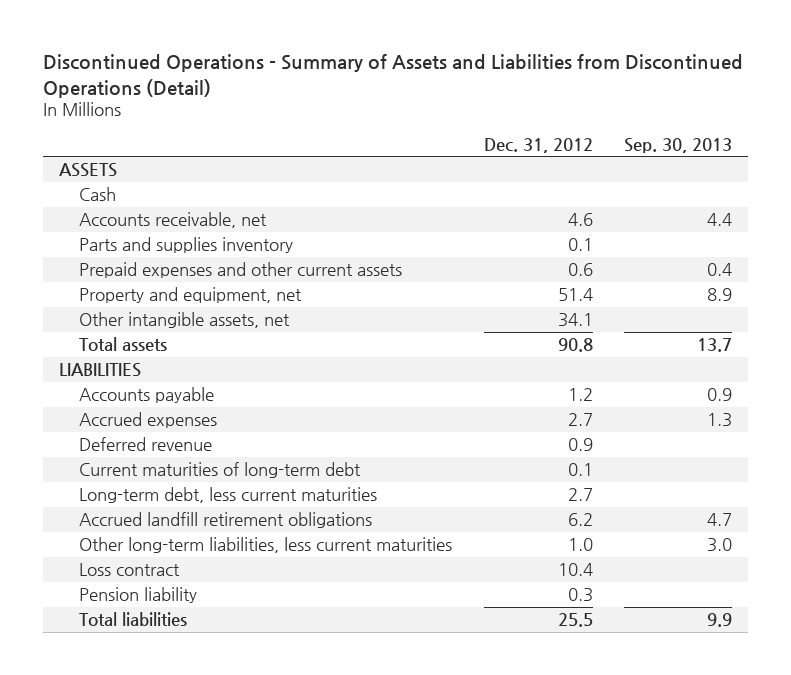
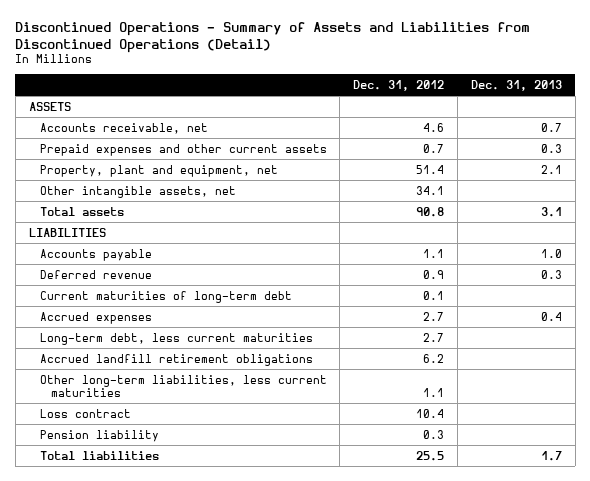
- | Dec. 31, 2012 | Sep. 30, 2013
+ | Dec. 31, 2012 | Dec. 31, 2013
- Cash
- Parts and supplies inventory | 0.1 |
- Prepaid expenses and other current assets | 0.6 | 0.4
- Property and equipment, net | 51.4 | 8.9
+ Prepaid expenses and other current assets | 0.7 | 0.3
+ Property, plant and equipment, net | 51.4 | 2.1
- Accounts payable | 1.2 | 0.9
+ Accounts payable | 1.1 | 1.0
moved down: Accrued expenses | 2.7 | 0.4
- Other long-term liabilities, less current maturities | 1.0 | 3.0
+ Other long-term liabilities, less current maturities | 1.1 |

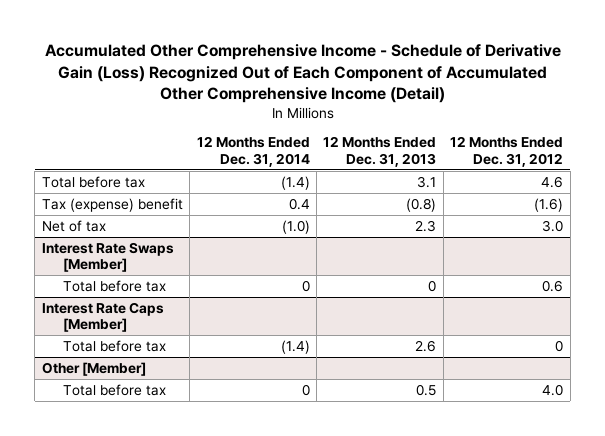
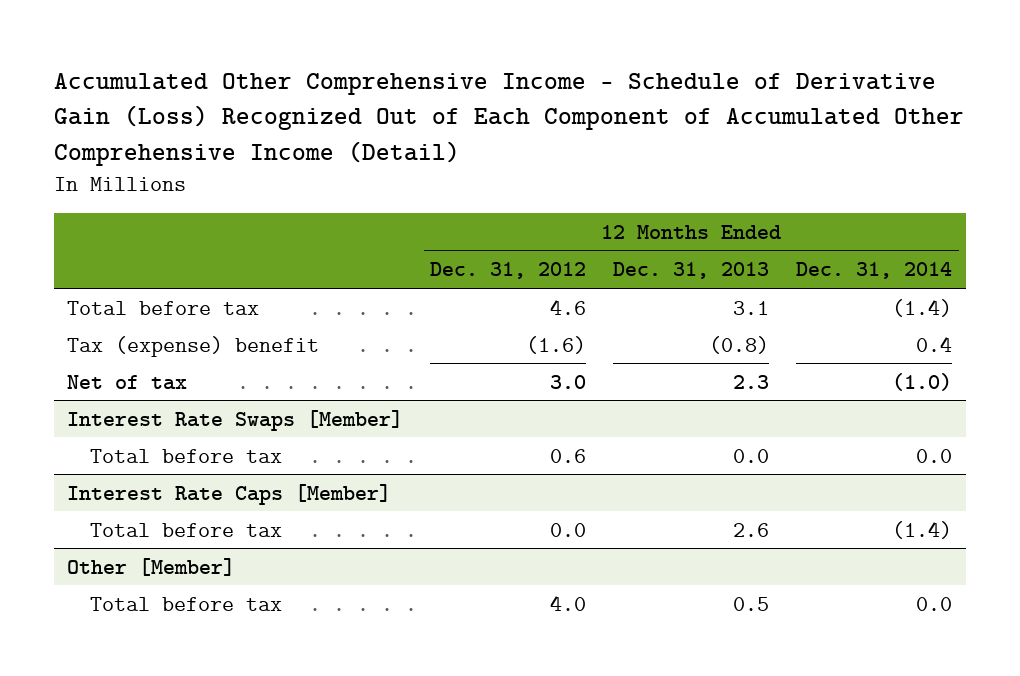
- | 12 Months Ended Dec. 31, 2014 | 12 Months Ended Dec. 31, 2013 | 12 Months Ended Dec. 31, 2012
+ | 12 Months Ended Dec. 31, 2012 | 12 Months Ended Dec. 31, 2013 | 12 Months Ended Dec. 31, 2014
@ Interest Rate Swaps [Member]
- Total before tax | 0 | 0 | 0.6
+ Total before tax | 0.6 | 0.0 | 0.0
@ Interest Rate Caps [Member]
- Total before tax | (1.4) | 2.6 | 0
+ Total before tax | 0.0 | 2.6 | (1.4)
@ Other [Member]
- Total before tax | 0 | 0.5 | 4.0
+ Total before tax | 4.0 | 0.5 | 0.0

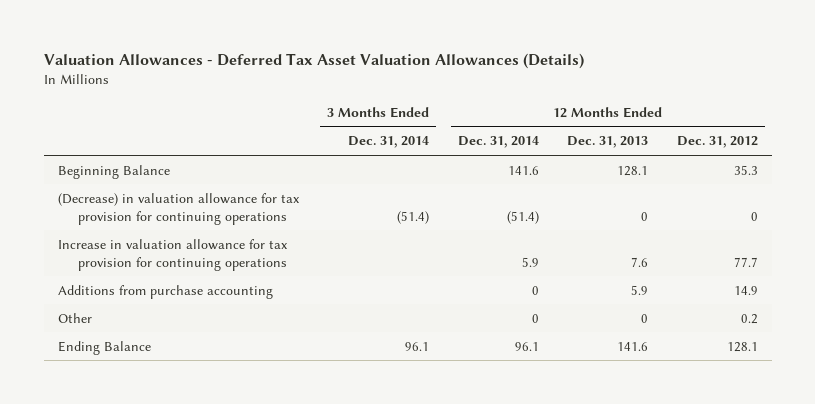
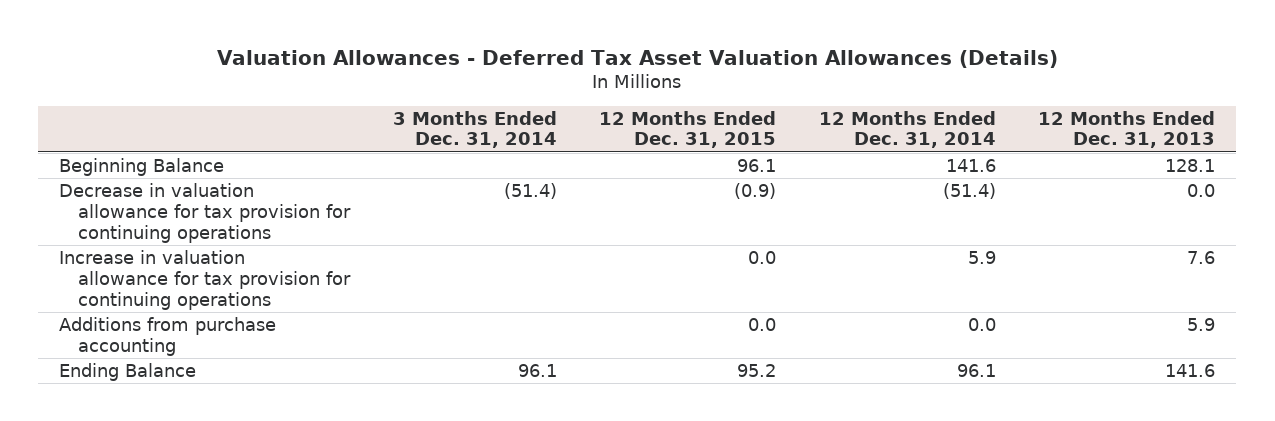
- | 3 Months Ended Dec. 31, 2014 | 12 Months Ended Dec. 31, 2014 | 12 Months Ended Dec. 31, 2013 | 12 Months Ended Dec. 31, 2012
+ | 3 Months Ended Dec. 31, 2014 | 12 Months Ended Dec. 31, 2015 | 12 Months Ended Dec. 31, 2014 | 12 Months Ended Dec. 31, 2013
- (Decrease) in valuation allowance for tax provision for continuing operations | (51.4) | (51.4) | 0 | 0
+ Decrease in valuation allowance for tax provision for continuing operations | (51.4) | (0.9) | (51.4) | 0.0
- Additions from purchase accounting | | 0 | 5.9 | 14.9
- Other | | 0 | 0 | 0.2
+ Additions from purchase accounting | | 0.0 | 0.0 | 5.9

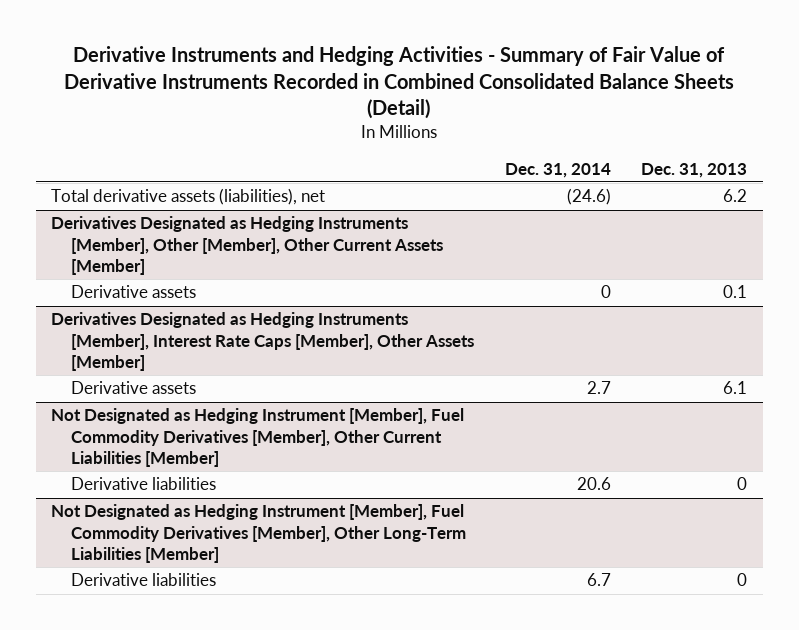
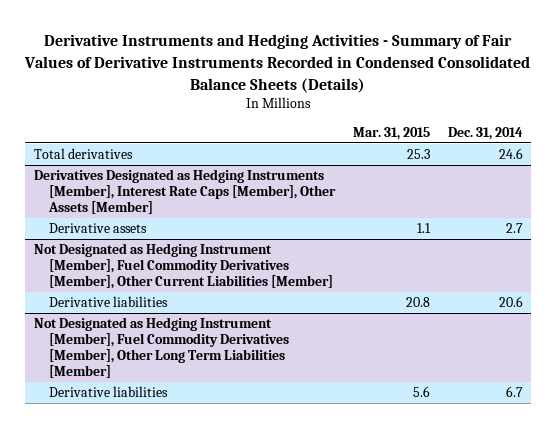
- Derivative Instruments and Hedging Activities - Summary of Fair Value of Derivative Instruments Recorded in Combined Consolidated Balance Sheets (Detail)
+ Derivative Instruments and Hedging Activities - Summary of Fair Values of Derivative Instruments Recorded in Condensed Consolidated Balance Sheets (Details)
- | Dec. 31, 2014 | Dec. 31, 2013
+ | Mar. 31, 2015 | Dec. 31, 2014
- Total derivative assets (liabilities), net | (24.6) | 6.2
- Derivatives Designated as Hedging Instruments [Member], Other [Member], Other Current Assets [Member]
- Derivative assets | 0 | 0.1
+ Total derivatives | 25.3 | 24.6
- Not Designated as Hedging Instrument [Member], Fuel Commodity Derivatives [Member], Other Long-Term Liabilities [Member]
+ Not Designated as Hedging Instrument [Member], Fuel Commodity Derivatives [Member], Other Long Term Liabilities [Member]

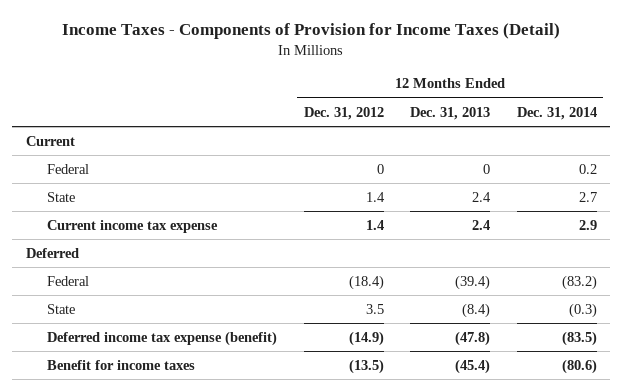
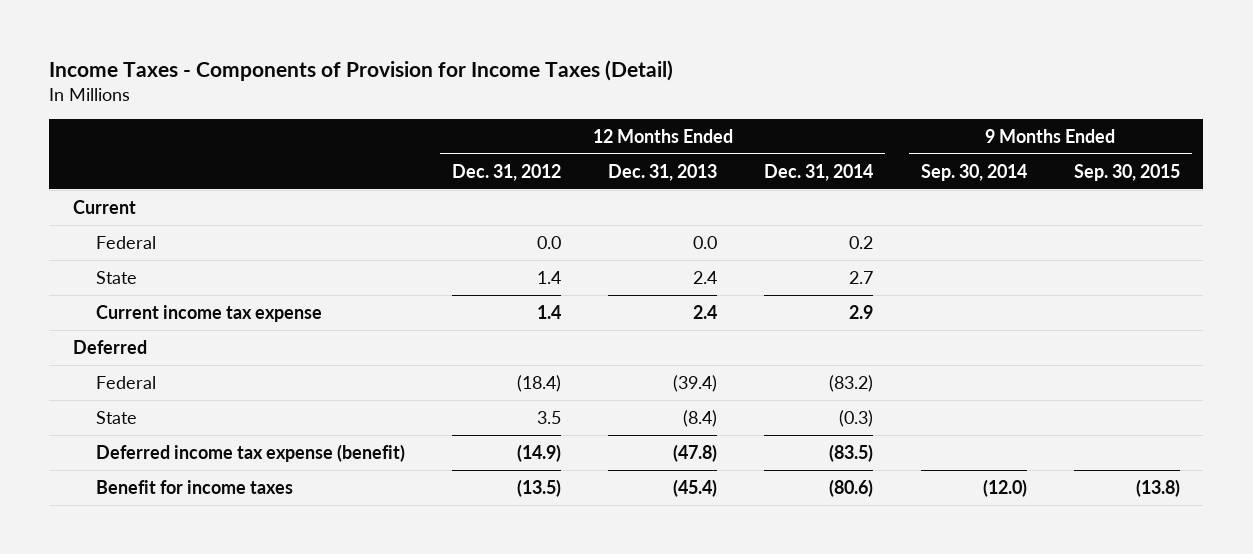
- | 12 Months Ended Dec. 31, 2012 | 12 Months Ended Dec. 31, 2013 | 12 Months Ended Dec. 31, 2014
+ | 12 Months Ended Dec. 31, 2012 | 12 Months Ended Dec. 31, 2013 | 12 Months Ended Dec. 31, 2014 | 9 Months Ended Sep. 30, 2014 | 9 Months Ended Sep. 30, 2015
- Federal | 0 | 0 | 0.2
+ Federal | 0.0 | 0.0 | 0.2 | |

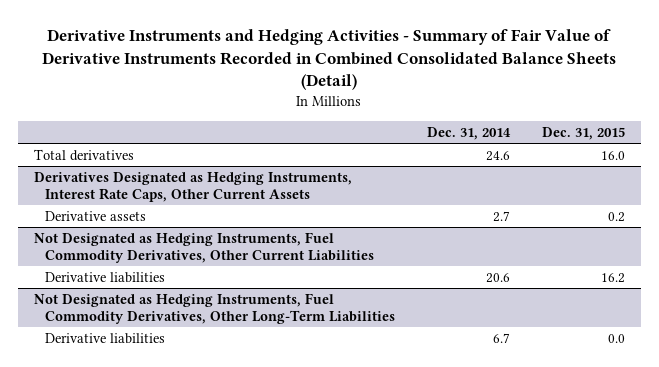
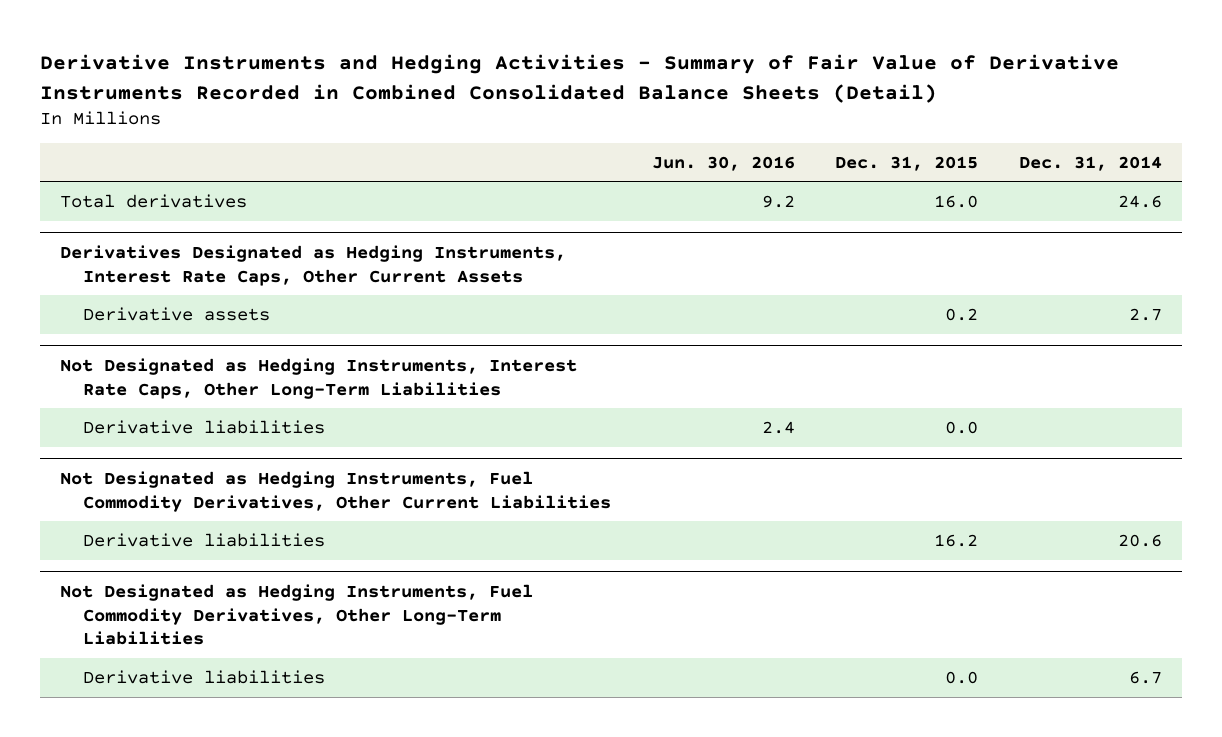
- | Dec. 31, 2014 | Dec. 31, 2015
+ | Jun. 30, 2016 | Dec. 31, 2015 | Dec. 31, 2014
+ Not Designated as Hedging Instruments, Interest Rate Caps, Other Long-Term Liabilities
+ Derivative liabilities | 2.4 | 0.0 |

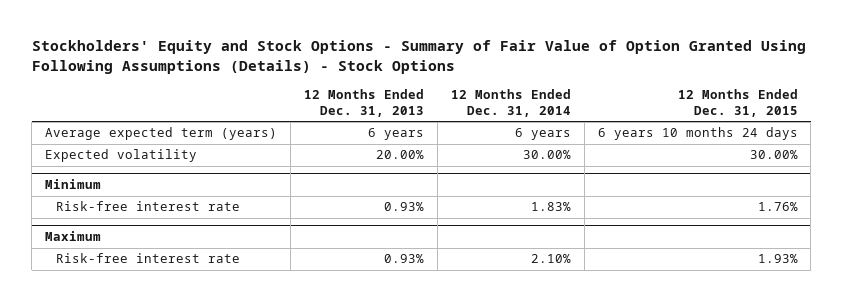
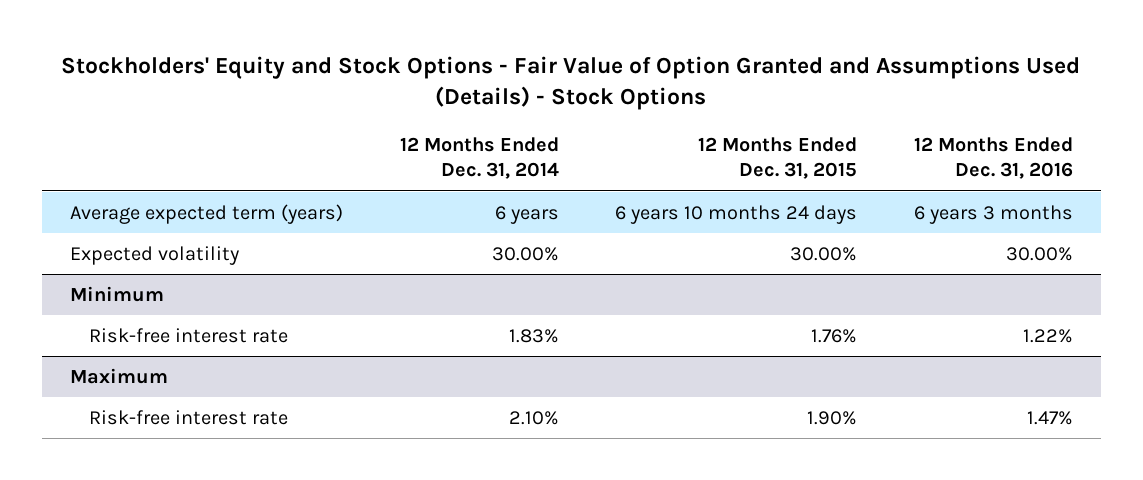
- Stockholders' Equity and Stock Options - Summary of Fair Value of Option Granted Using Following Assumptions (Details) - Stock Options
+ Stockholders' Equity and Stock Options - Fair Value of Option Granted and Assumptions Used (Details) - Stock Options
- | 12 Months Ended Dec. 31, 2013 | 12 Months Ended Dec. 31, 2014 | 12 Months Ended Dec. 31, 2015
+ | 12 Months Ended Dec. 31, 2014 | 12 Months Ended Dec. 31, 2015 | 12 Months Ended Dec. 31, 2016
@ Maximum
- Risk-free interest rate | 0.93% | 2.10% | 1.93%
+ Risk-free interest rate | 2.10% | 1.90% | 1.47%

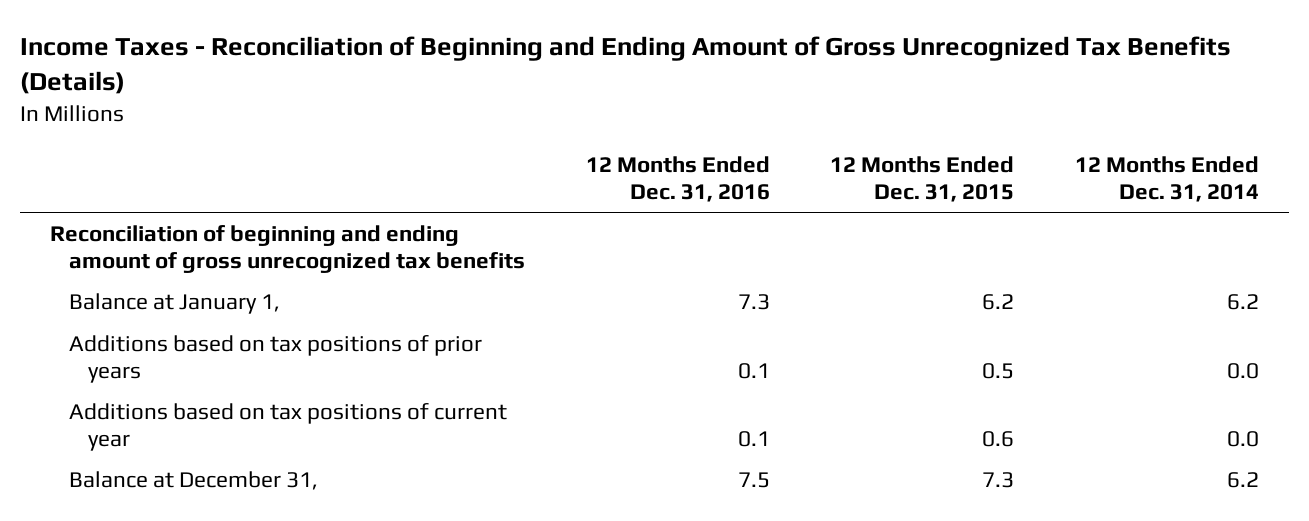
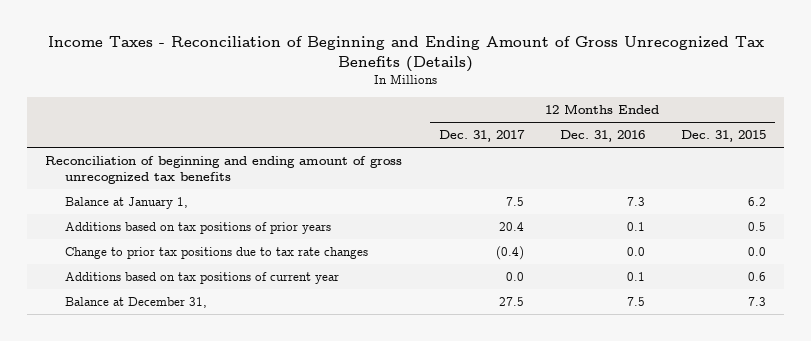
- | 12 Months Ended Dec. 31, 2016 | 12 Months Ended Dec. 31, 2015 | 12 Months Ended Dec. 31, 2014
+ | 12 Months Ended Dec. 31, 2017 | 12 Months Ended Dec. 31, 2016 | 12 Months Ended Dec. 31, 2015
+ Change to prior tax positions due to tax rate changes | (0.4) | 0.0 | 0.0

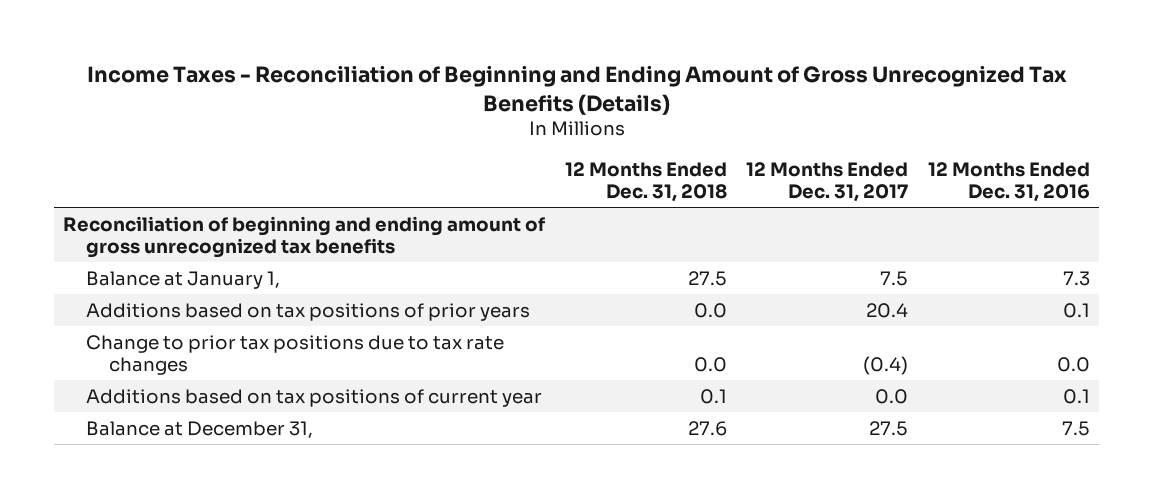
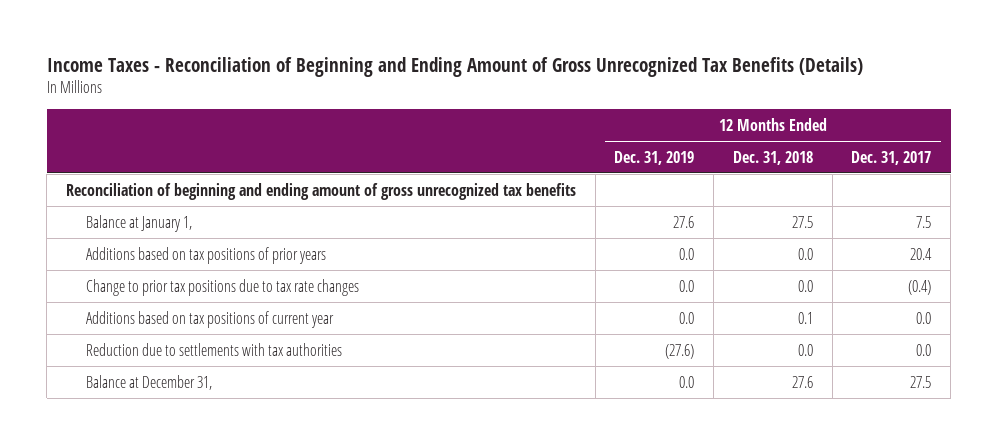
- | 12 Months Ended Dec. 31, 2018 | 12 Months Ended Dec. 31, 2017 | 12 Months Ended Dec. 31, 2016
+ | 12 Months Ended Dec. 31, 2019 | 12 Months Ended Dec. 31, 2018 | 12 Months Ended Dec. 31, 2017
+ Reduction due to settlements with tax authorities | (27.6) | 0.0 | 0.0

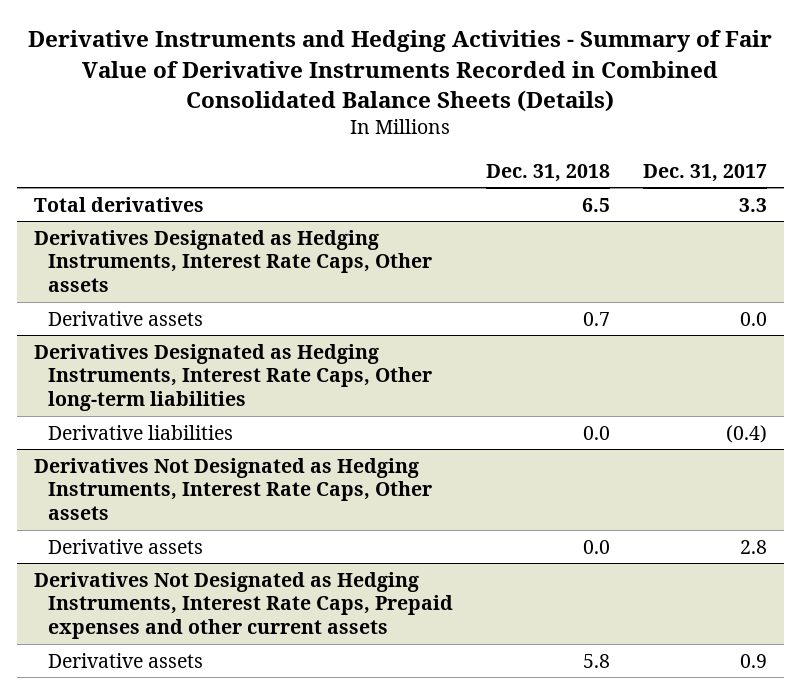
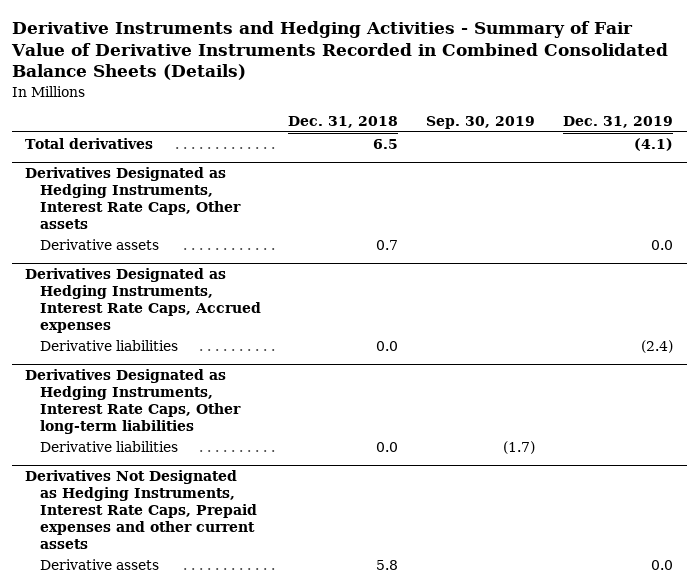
- | Dec. 31, 2018 | Dec. 31, 2017
+ | Dec. 31, 2018 | Sep. 30, 2019 | Dec. 31, 2019
+ Derivatives Designated as Hedging Instruments, Interest Rate Caps, Accrued expenses
+ Derivative liabilities | 0.0 | | (2.4)
- Derivatives Not Designated as Hedging Instruments, Interest Rate Caps, Other assets
- Derivative assets | 0.0 | 2.8

